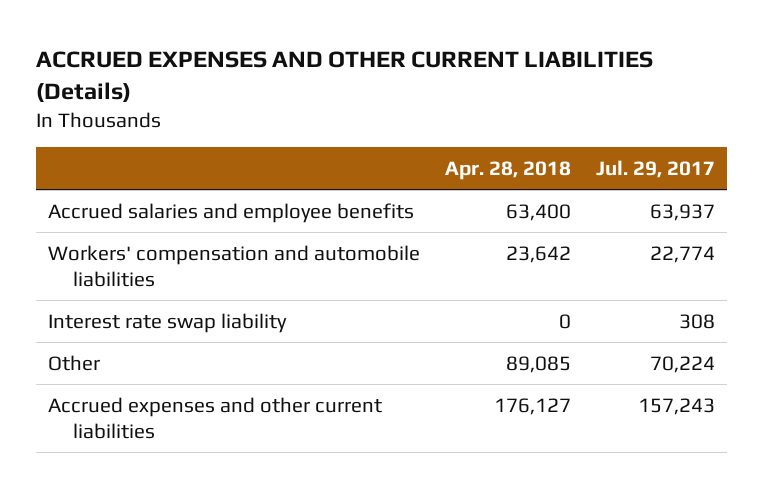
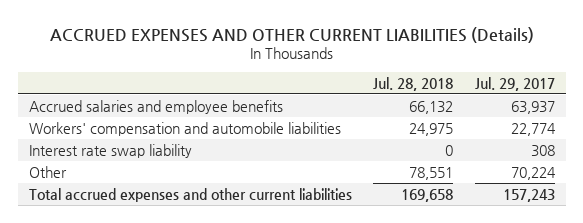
- | Apr. 28, 2018 | Jul. 29, 2017
+ | Jul. 28, 2018 | Jul. 29, 2017
- Accrued expenses and other current liabilities | 176,127 | 157,243
+ Total accrued expenses and other current liabilities | 169,658 | 157,243

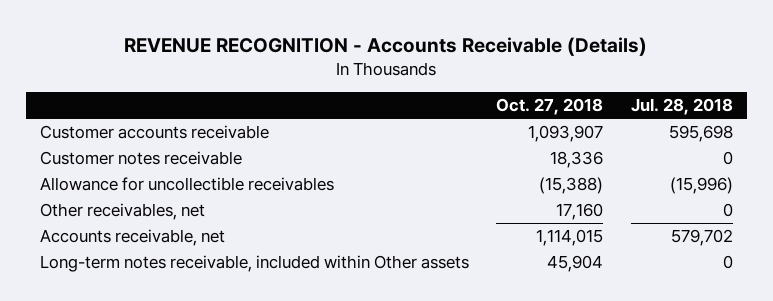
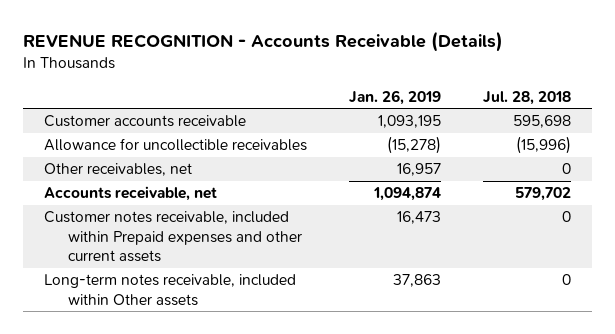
- | Oct. 27, 2018 | Jul. 28, 2018
+ | Jan. 26, 2019 | Jul. 28, 2018
- Customer notes receivable | 18,336 | 0
+ Customer notes receivable, included within Prepaid expenses and other current assets | 16,473 | 0

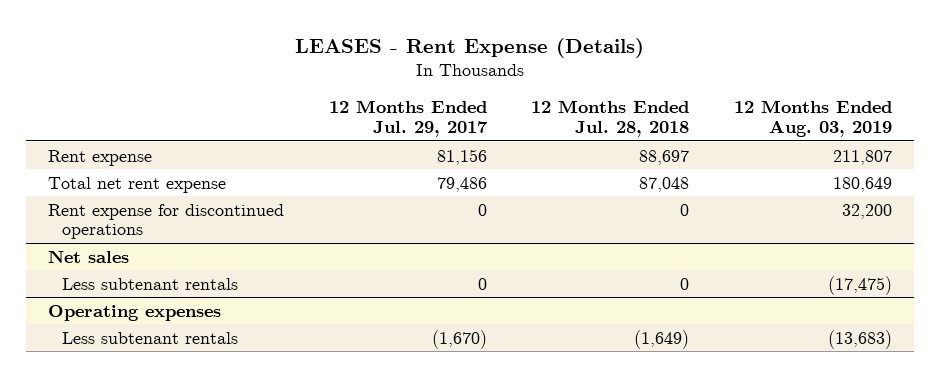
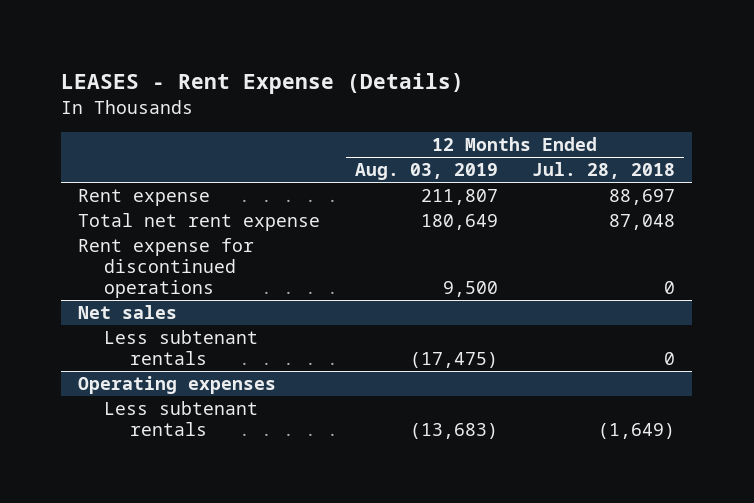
- | 12 Months Ended Jul. 29, 2017 | 12 Months Ended Jul. 28, 2018 | 12 Months Ended Aug. 03, 2019
+ | 12 Months Ended Aug. 03, 2019 | 12 Months Ended Jul. 28, 2018
- Rent expense for discontinued operations | 0 | 0 | 32,200
+ Rent expense for discontinued operations | 9,500 | 0

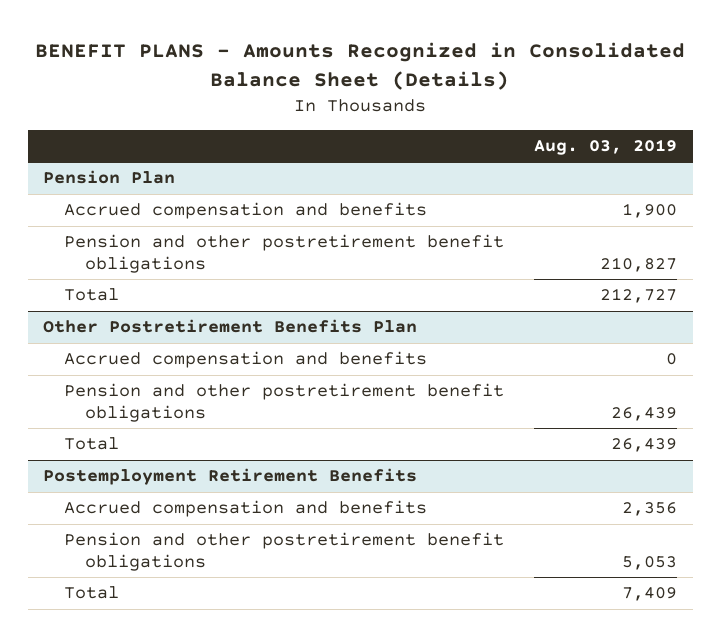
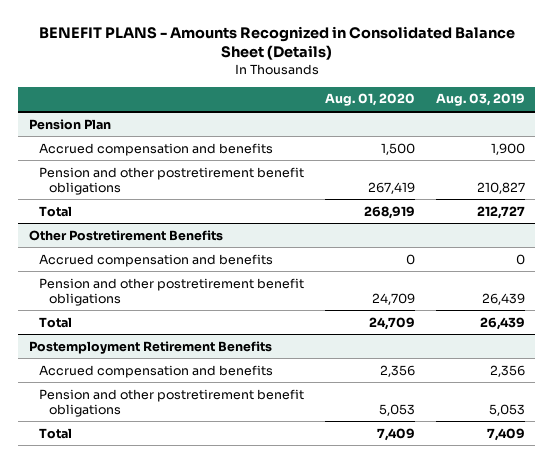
- | Aug. 03, 2019
+ | Aug. 01, 2020 | Aug. 03, 2019
- Other Postretirement Benefits Plan
+ Other Postretirement Benefits

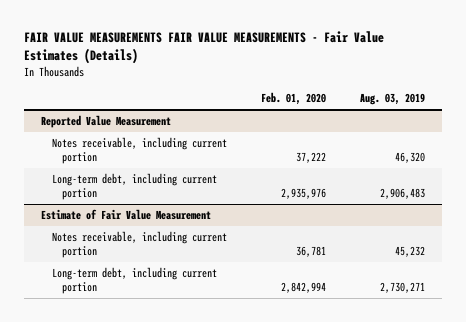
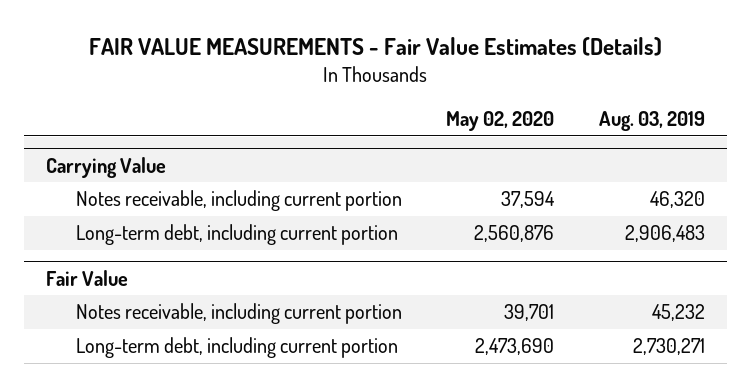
- FAIR VALUE MEASUREMENTS FAIR VALUE MEASUREMENTS - Fair Value Estimates (Details)
+ FAIR VALUE MEASUREMENTS - Fair Value Estimates (Details)
- | Feb. 01, 2020 | Aug. 03, 2019
+ | May 02, 2020 | Aug. 03, 2019
- Reported Value Measurement
+ Carrying Value
- Estimate of Fair Value Measurement
+ Fair Value

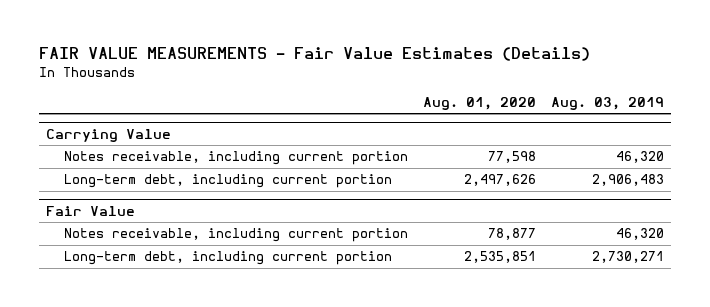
- | May 02, 2020 | Aug. 03, 2019
+ | Aug. 01, 2020 | Aug. 03, 2019
@ Fair Value
- Notes receivable, including current portion | 39,701 | 45,232
+ Notes receivable, including current portion | 78,877 | 46,320

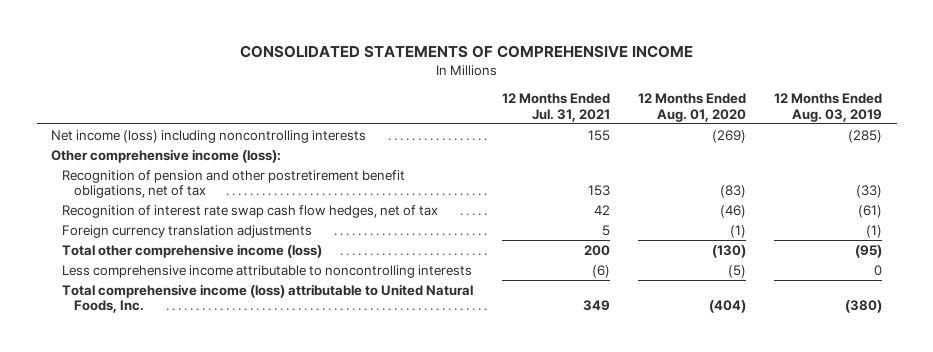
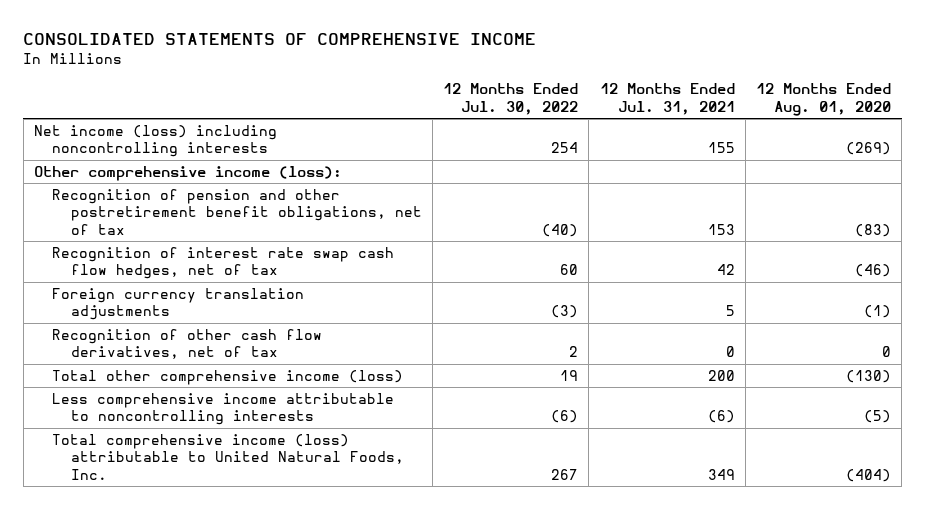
- | 12 Months Ended Jul. 31, 2021 | 12 Months Ended Aug. 01, 2020 | 12 Months Ended Aug. 03, 2019
+ | 12 Months Ended Jul. 30, 2022 | 12 Months Ended Jul. 31, 2021 | 12 Months Ended Aug. 01, 2020
+ Recognition of other cash flow derivatives, net of tax | 2 | 0 | 0

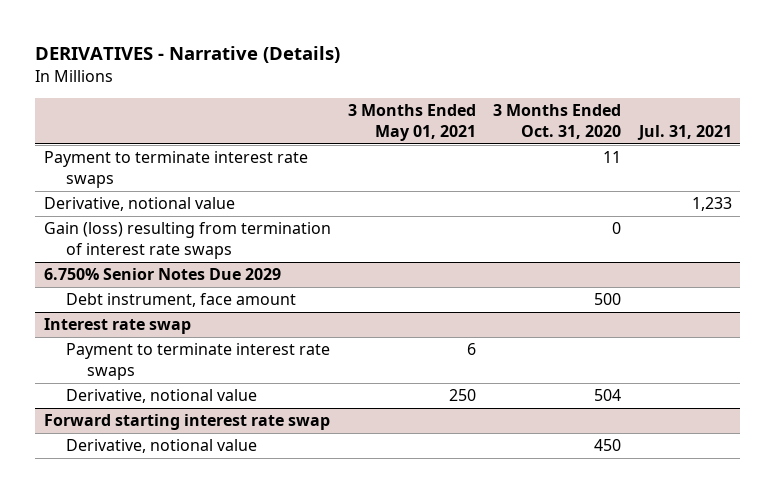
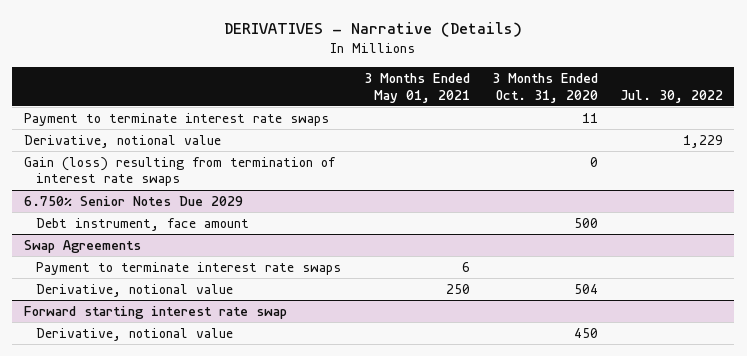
- | 3 Months Ended May 01, 2021 | 3 Months Ended Oct. 31, 2020 | Jul. 31, 2021
+ | 3 Months Ended May 01, 2021 | 3 Months Ended Oct. 31, 2020 | Jul. 30, 2022
- Interest rate swap
+ Swap Agreements

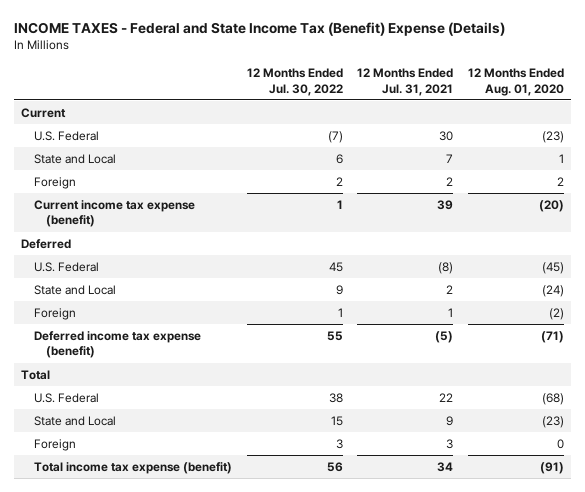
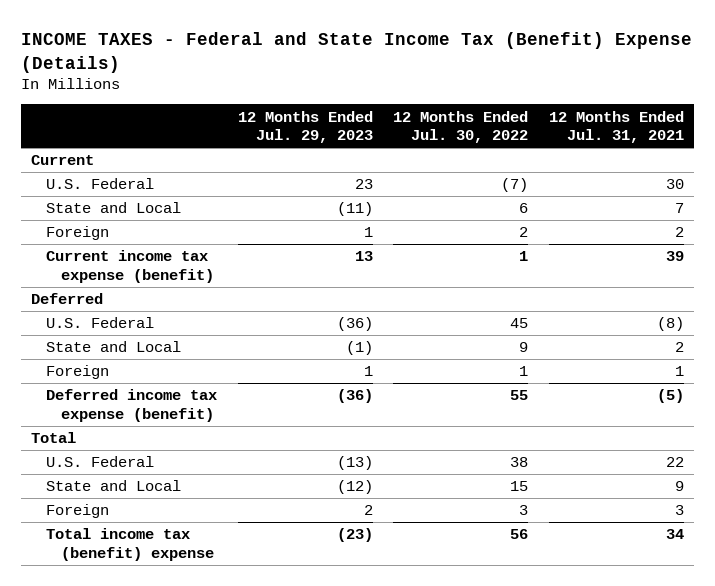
- | 12 Months Ended Jul. 30, 2022 | 12 Months Ended Jul. 31, 2021 | 12 Months Ended Aug. 01, 2020
+ | 12 Months Ended Jul. 29, 2023 | 12 Months Ended Jul. 30, 2022 | 12 Months Ended Jul. 31, 2021
- Total income tax expense (benefit) | 56 | 34 | (91)
+ Total income tax (benefit) expense | (23) | 56 | 34

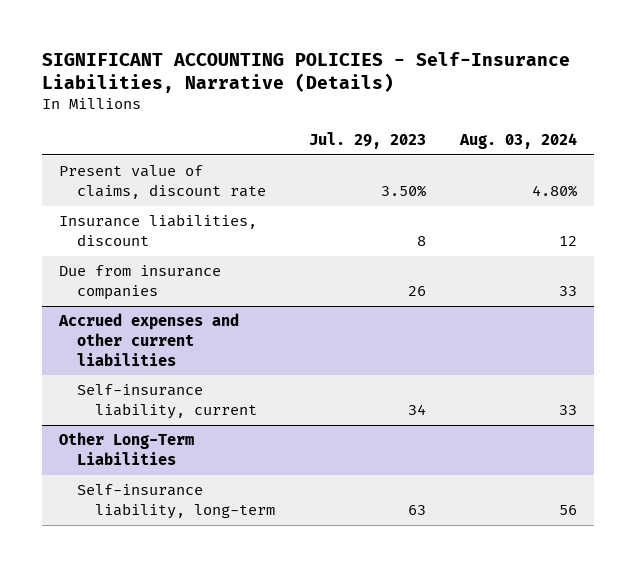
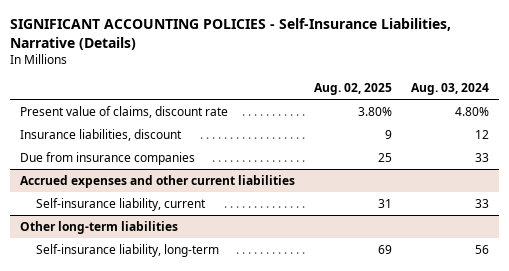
- | Jul. 29, 2023 | Aug. 03, 2024
+ | Aug. 02, 2025 | Aug. 03, 2024
- Other Long-Term Liabilities
+ Other long-term liabilities

